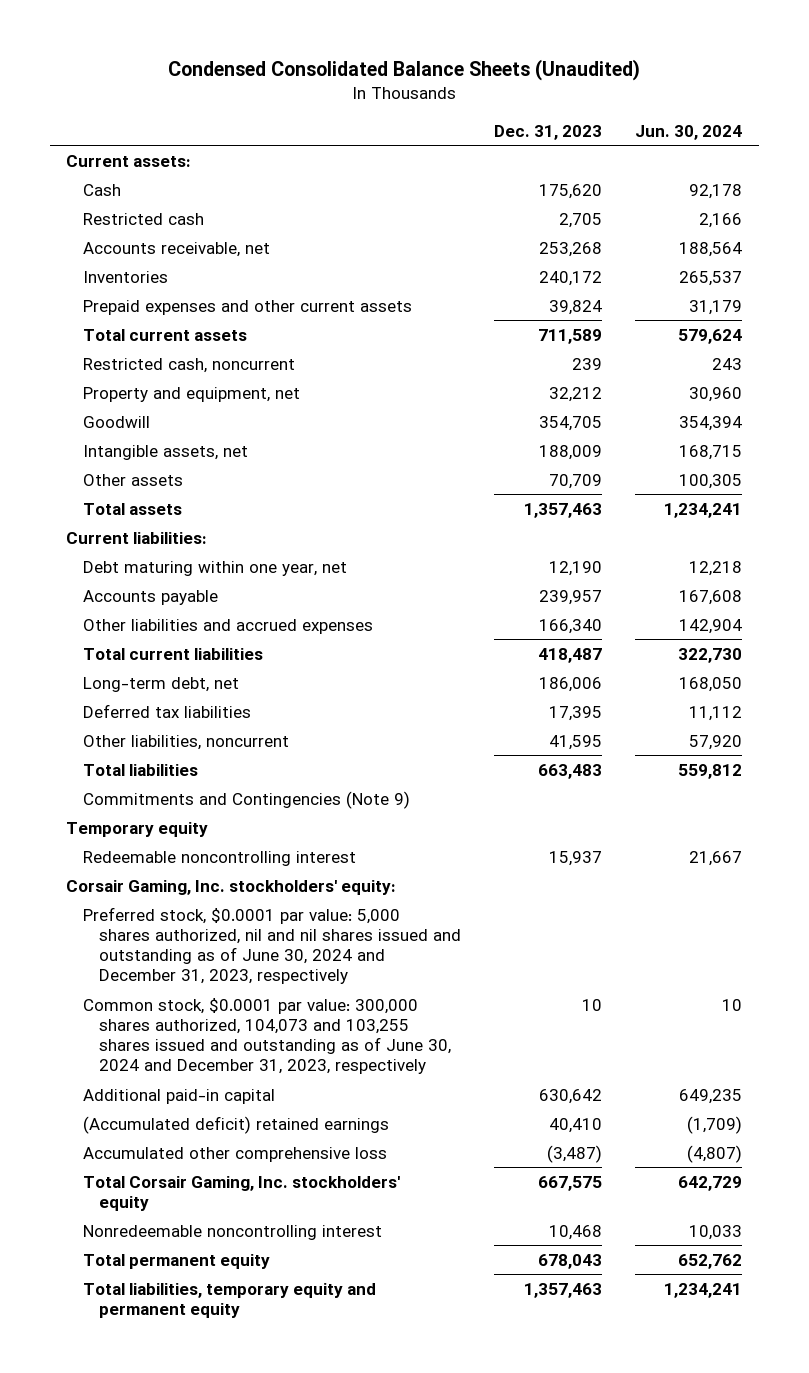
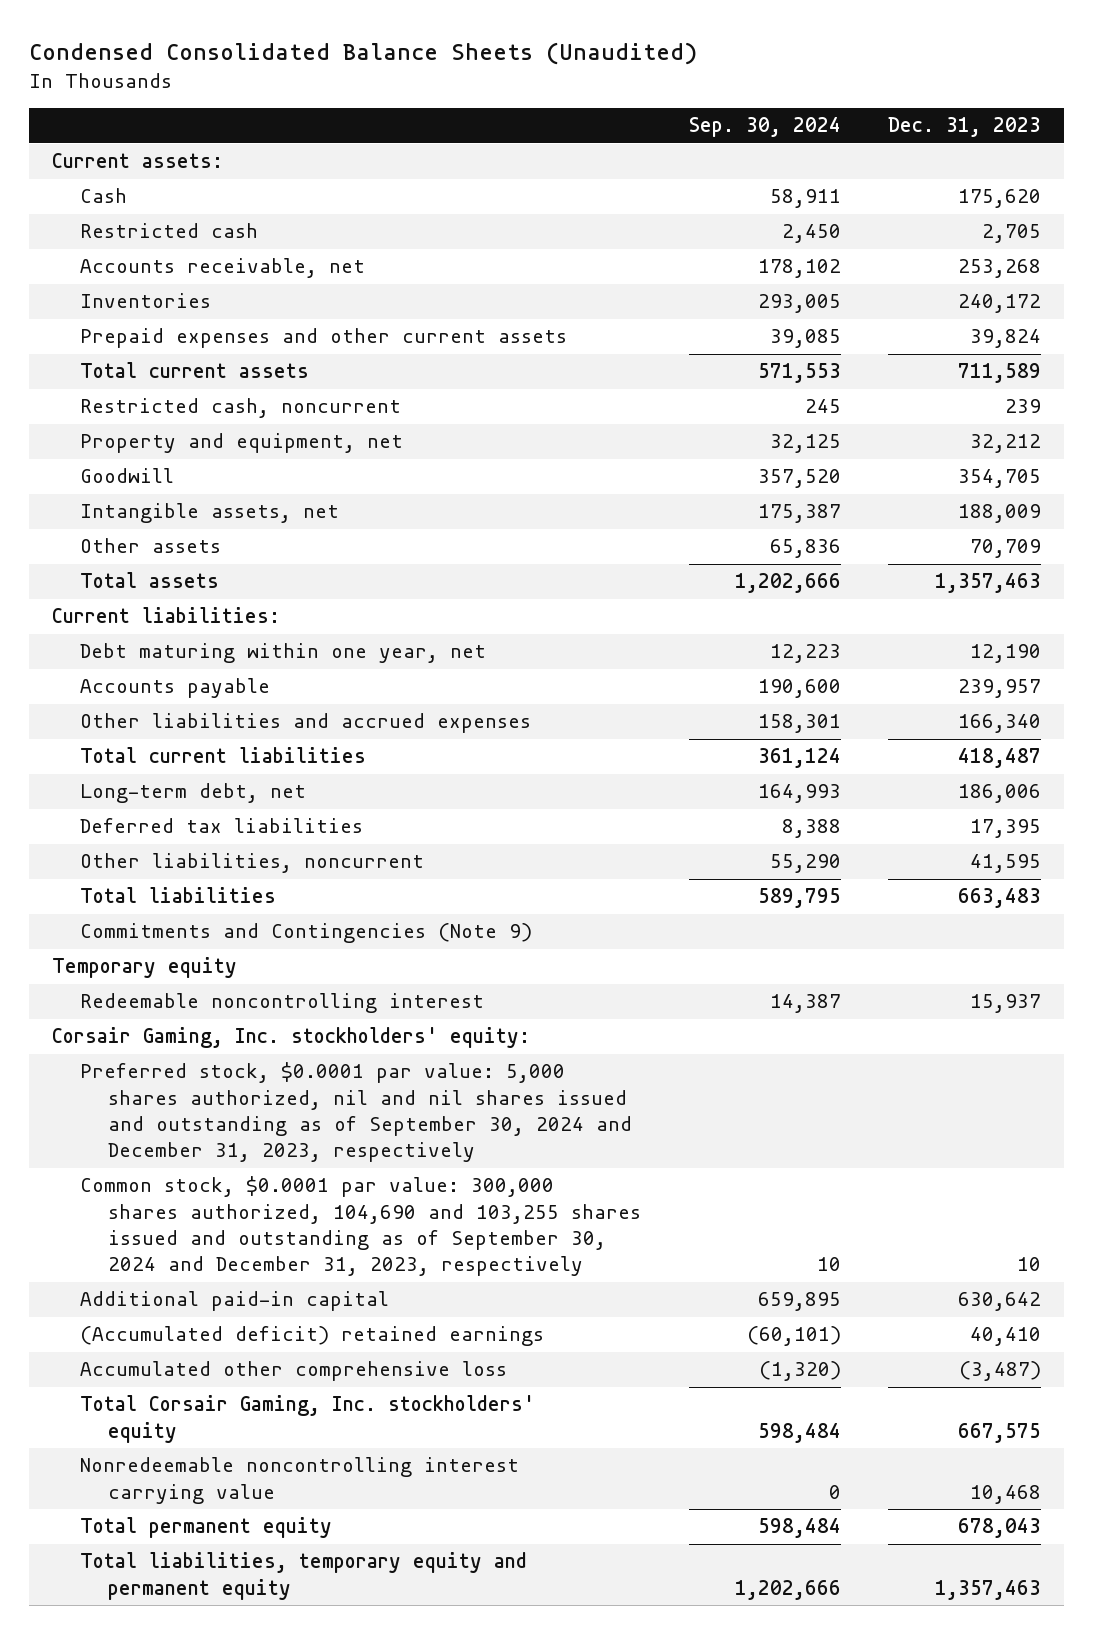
- | Dec. 31, 2023 | Jun. 30, 2024
+ | Sep. 30, 2024 | Dec. 31, 2023
- Preferred stock, $0.0001 par value: 5,000 shares authorized, nil and nil shares issued and outstanding as of June 30, 2024 and December 31, 2023, respectively
- Common stock, $0.0001 par value: 300,000 shares authorized, 104,073 and 103,255 shares issued and outstanding as of June 30, 2024 and December 31, 2023, respectively | 10 | 10
+ Preferred stock, $0.0001 par value: 5,000 shares authorized, nil and nil shares issued and outstanding as of September 30, 2024 and December 31, 2023, respectively
+ Common stock, $0.0001 par value: 300,000 shares authorized, 104,690 and 103,255 shares issued and outstanding as of September 30, 2024 and December 31, 2023, respectively | 10 | 10
- Nonredeemable noncontrolling interest | 10,468 | 10,033
+ Nonredeemable noncontrolling interest carrying value | 0 | 10,468

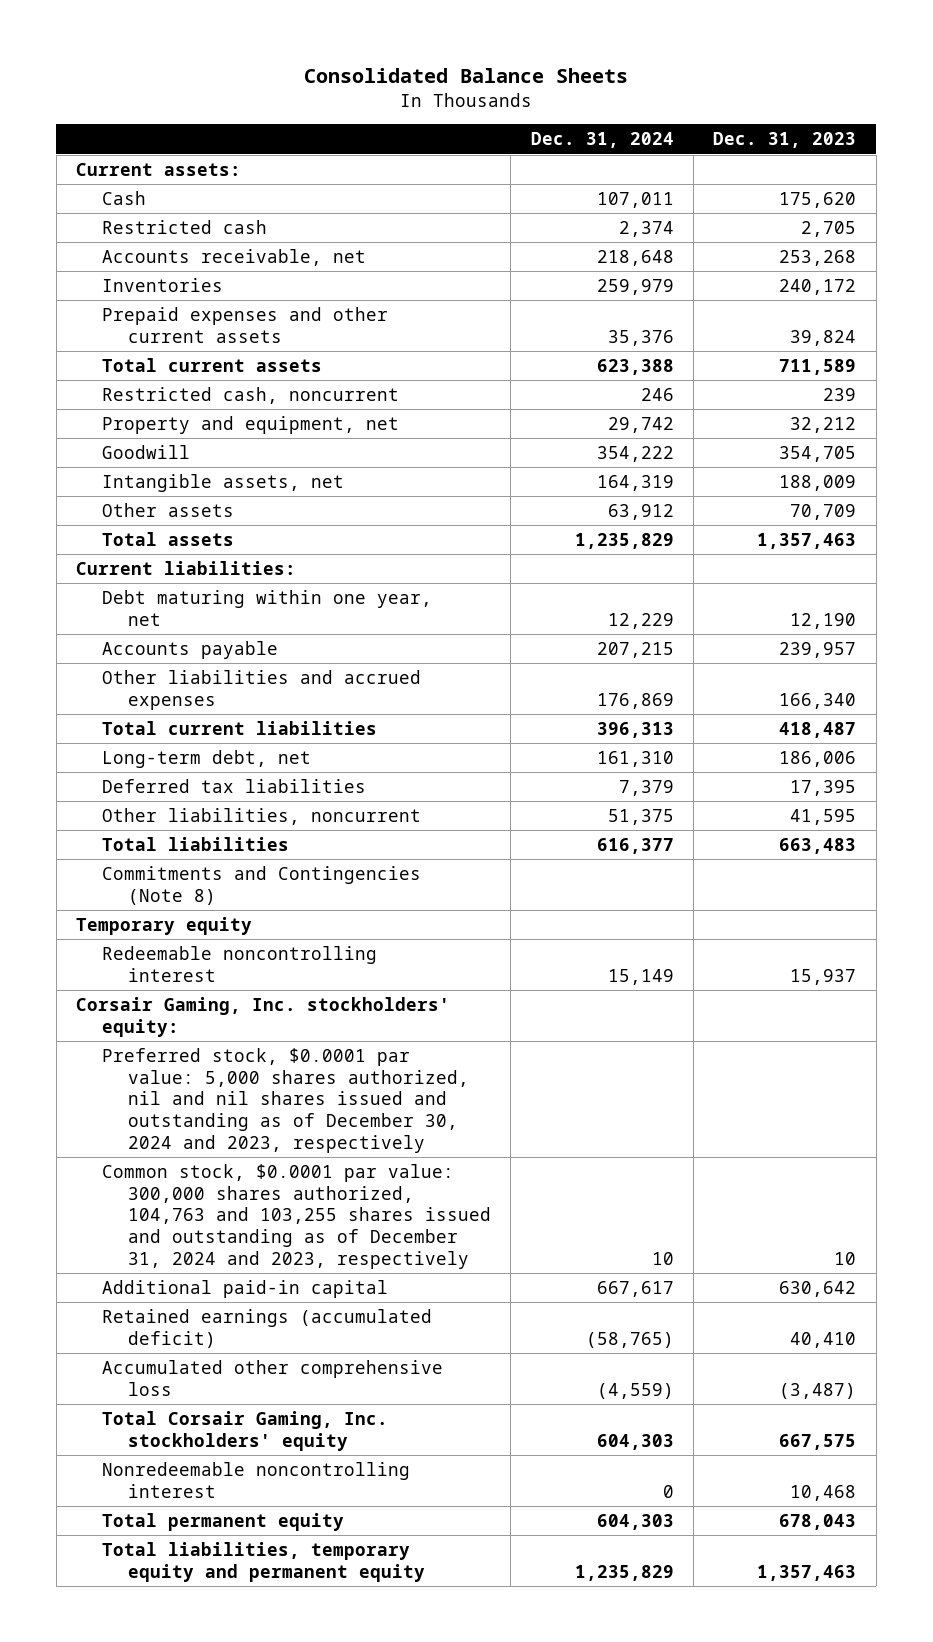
- Condensed Consolidated Balance Sheets (Unaudited)
+ Consolidated Balance Sheets
- | Sep. 30, 2024 | Dec. 31, 2023
+ | Dec. 31, 2024 | Dec. 31, 2023
- Commitments and Contingencies (Note 9)
+ Commitments and Contingencies (Note 8)
- Preferred stock, $0.0001 par value: 5,000 shares authorized, nil and nil shares issued and outstanding as of September 30, 2024 and December 31, 2023, respectively
- Common stock, $0.0001 par value: 300,000 shares authorized, 104,690 and 103,255 shares issued and outstanding as of September 30, 2024 and December 31, 2023, respectively | 10 | 10
+ Preferred stock, $0.0001 par value: 5,000 shares authorized, nil and nil shares issued and outstanding as of December 30, 2024 and 2023, respectively
+ Common stock, $0.0001 par value: 300,000 shares authorized, 104,763 and 103,255 shares issued and outstanding as of December 31, 2024 and 2023, respectively | 10 | 10
- (Accumulated deficit) retained earnings | (60,101) | 40,410
+ Retained earnings (accumulated deficit) | (58,765) | 40,410
- Nonredeemable noncontrolling interest carrying value | 0 | 10,468
+ Nonredeemable noncontrolling interest | 0 | 10,468

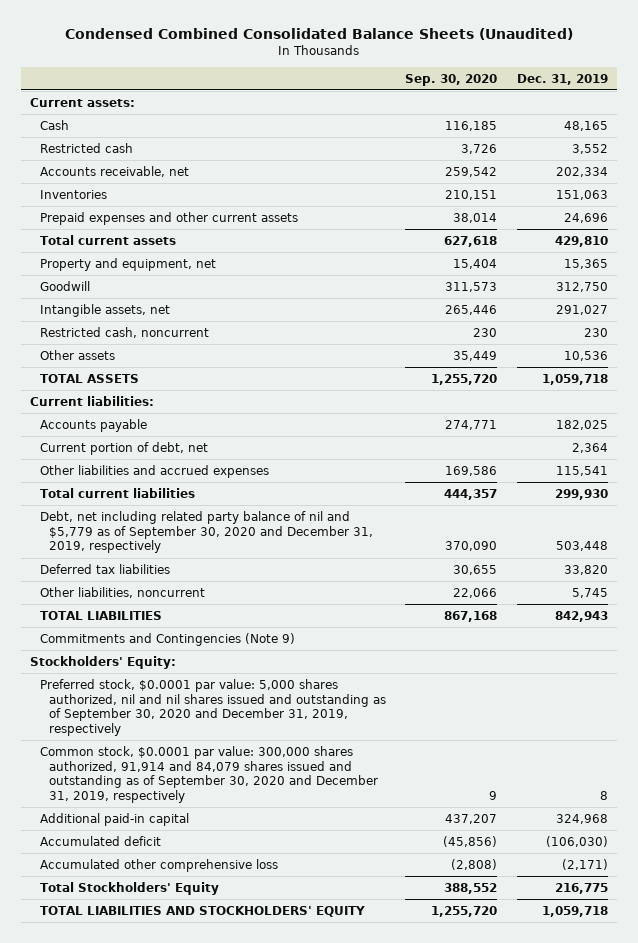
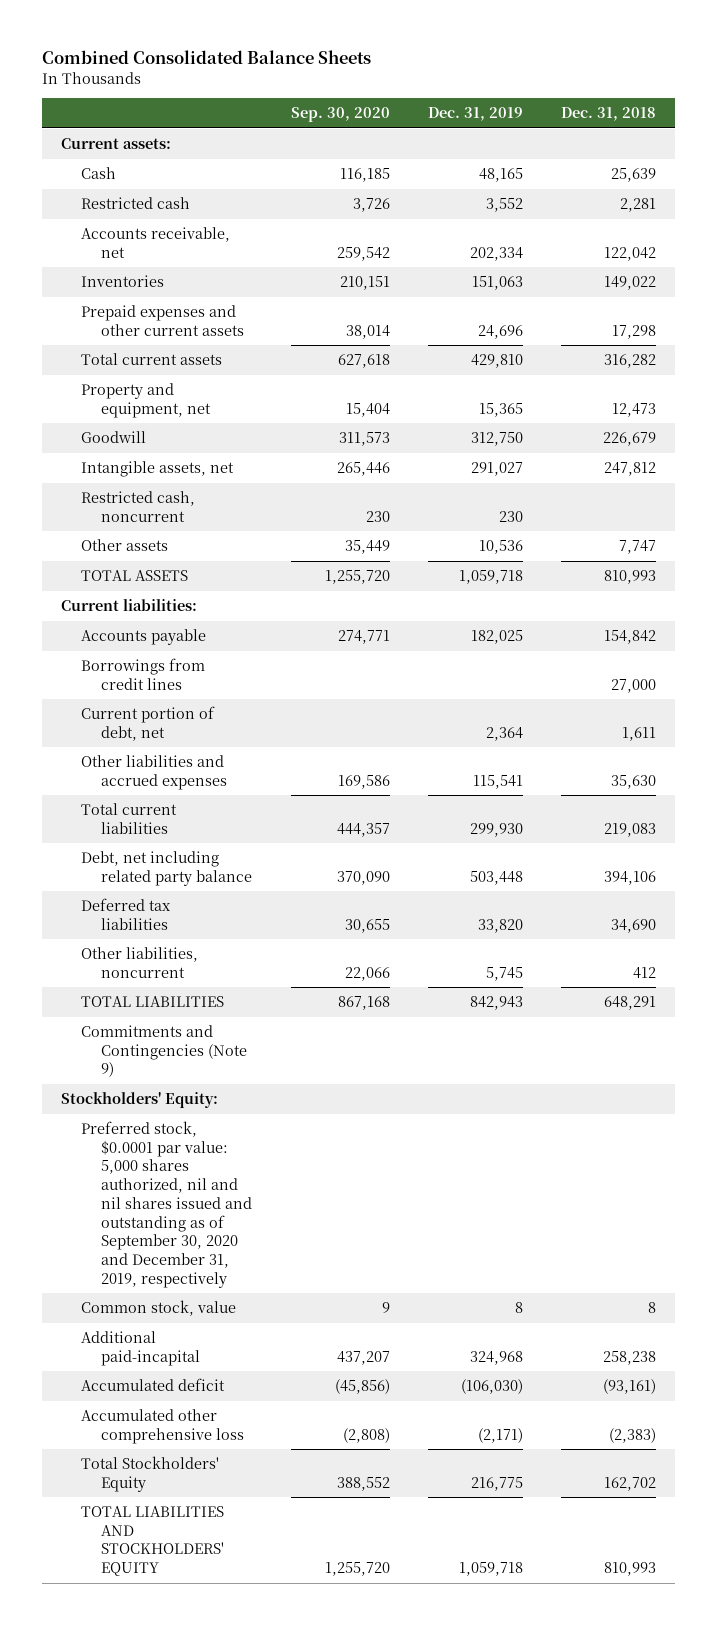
- Condensed Combined Consolidated Balance Sheets (Unaudited)
+ Combined Consolidated Balance Sheets
- | Sep. 30, 2020 | Dec. 31, 2019
+ | Sep. 30, 2020 | Dec. 31, 2019 | Dec. 31, 2018
+ Borrowings from credit lines | | | 27,000
- Debt, net including related party balance of nil and $5,779 as of September 30, 2020 and December 31, 2019, respectively | 370,090 | 503,448
+ Debt, net including related party balance | 370,090 | 503,448 | 394,106
- Common stock, $0.0001 par value: 300,000 shares authorized, 91,914 and 84,079 shares issued and outstanding as of September 30, 2020 and December 31, 2019, respectively | 9 | 8
- Additional paid-in capital | 437,207 | 324,968
+ Common stock, value | 9 | 8 | 8
+ Additional paid-incapital | 437,207 | 324,968 | 258,238

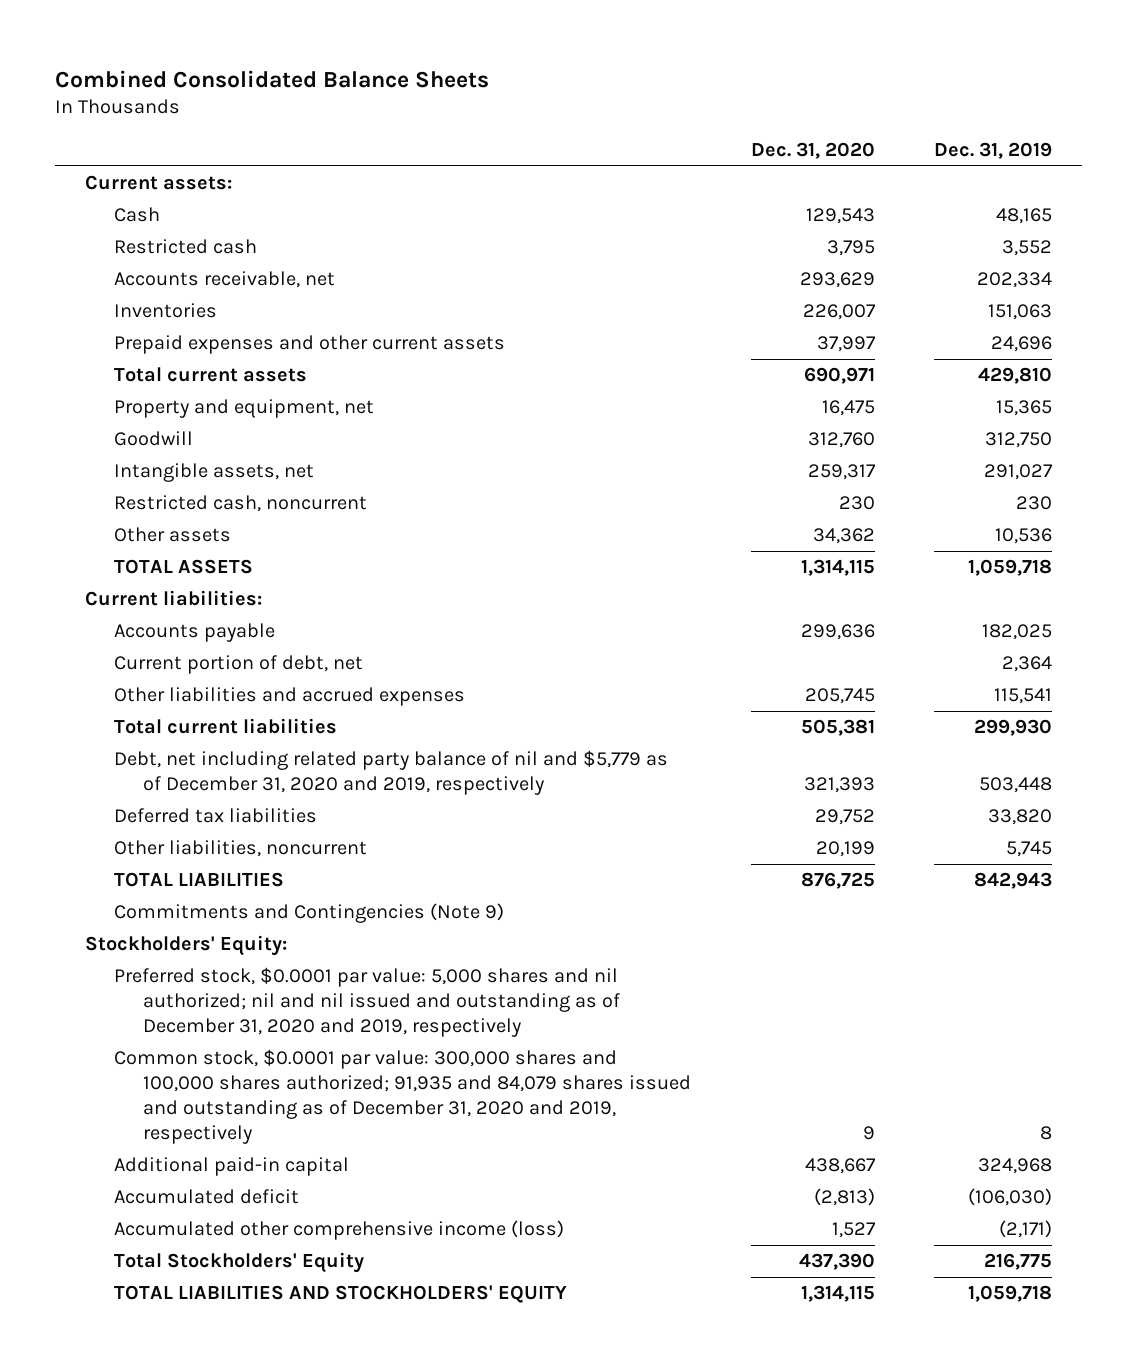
- | Sep. 30, 2020 | Dec. 31, 2019 | Dec. 31, 2018
+ | Dec. 31, 2020 | Dec. 31, 2019
- Borrowings from credit lines | | | 27,000
- Debt, net including related party balance | 370,090 | 503,448 | 394,106
+ Debt, net including related party balance of nil and $5,779 as of December 31, 2020 and 2019, respectively | 321,393 | 503,448
- Preferred stock, $0.0001 par value: 5,000 shares authorized, nil and nil shares issued and outstanding as of September 30, 2020 and December 31, 2019, respectively
- Common stock, value | 9 | 8 | 8
- Additional paid-incapital | 437,207 | 324,968 | 258,238
+ Preferred stock, $0.0001 par value: 5,000 shares and nil authorized; nil and nil issued and outstanding as of December 31, 2020 and 2019, respectively
+ Common stock, $0.0001 par value: 300,000 shares and 100,000 shares authorized; 91,935 and 84,079 shares issued and outstanding as of December 31, 2020 and 2019, respectively | 9 | 8
+ Additional paid-in capital | 438,667 | 324,968
- Accumulated other comprehensive loss | (2,808) | (2,171) | (2,383)
+ Accumulated other comprehensive income (loss) | 1,527 | (2,171)

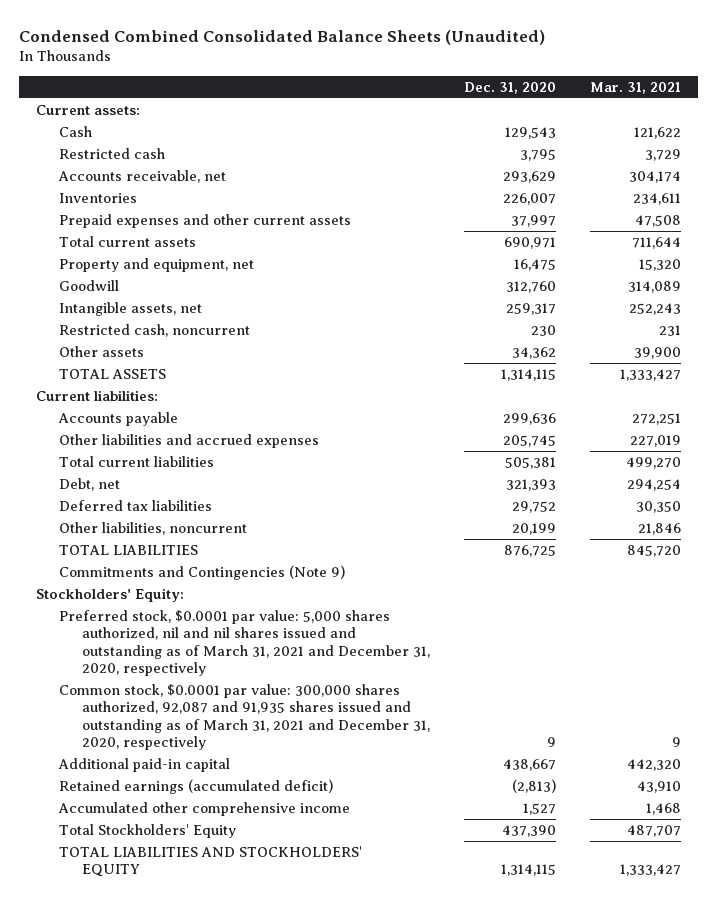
- Combined Consolidated Balance Sheets
+ Condensed Combined Consolidated Balance Sheets (Unaudited)
- | Dec. 31, 2020 | Dec. 31, 2019
+ | Dec. 31, 2020 | Mar. 31, 2021
- Current portion of debt, net | | 2,364
- Debt, net including related party balance of nil and $5,779 as of December 31, 2020 and 2019, respectively | 321,393 | 503,448
+ Debt, net | 321,393 | 294,254
- Preferred stock, $0.0001 par value: 5,000 shares and nil authorized; nil and nil issued and outstanding as of December 31, 2020 and 2019, respectively
- Common stock, $0.0001 par value: 300,000 shares and 100,000 shares authorized; 91,935 and 84,079 shares issued and outstanding as of December 31, 2020 and 2019, respectively | 9 | 8
+ Preferred stock, $0.0001 par value: 5,000 shares authorized, nil and nil shares issued and outstanding as of March 31, 2021 and December 31, 2020, respectively
+ Common stock, $0.0001 par value: 300,000 shares authorized, 92,087 and 91,935 shares issued and outstanding as of March 31, 2021 and December 31, 2020, respectively | 9 | 9
- Accumulated deficit | (2,813) | (106,030)
- Accumulated other comprehensive income (loss) | 1,527 | (2,171)
+ Retained earnings (accumulated deficit) | (2,813) | 43,910
+ Accumulated other comprehensive income | 1,527 | 1,468

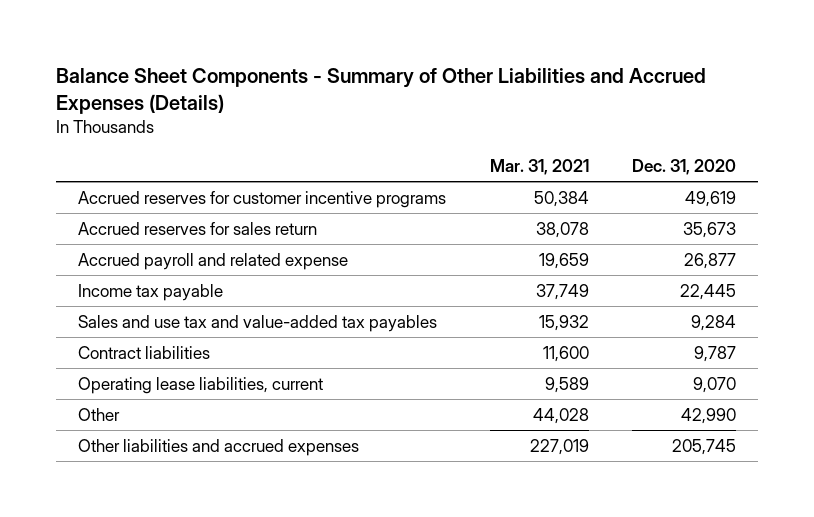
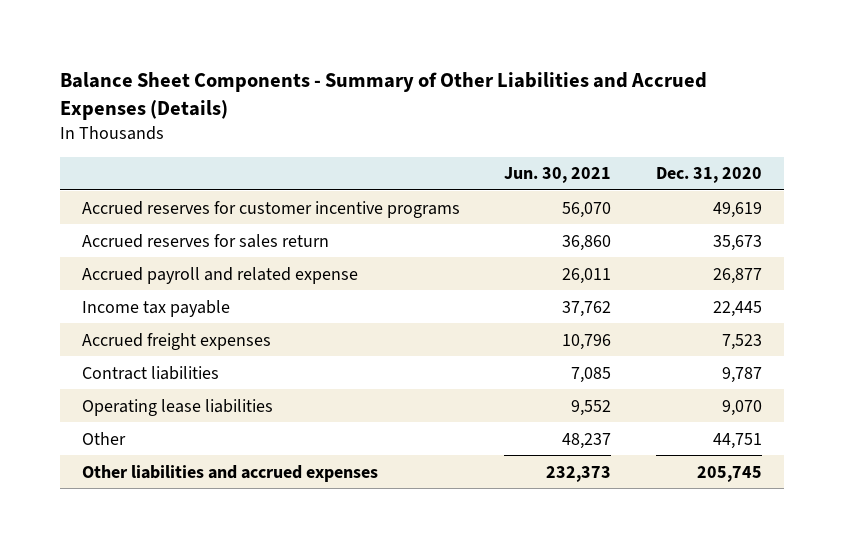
- | Mar. 31, 2021 | Dec. 31, 2020
+ | Jun. 30, 2021 | Dec. 31, 2020
- Sales and use tax and value-added tax payables | 15,932 | 9,284
+ Accrued freight expenses | 10,796 | 7,523
- Operating lease liabilities, current | 9,589 | 9,070
- Other | 44,028 | 42,990
+ Operating lease liabilities | 9,552 | 9,070
+ Other | 48,237 | 44,751

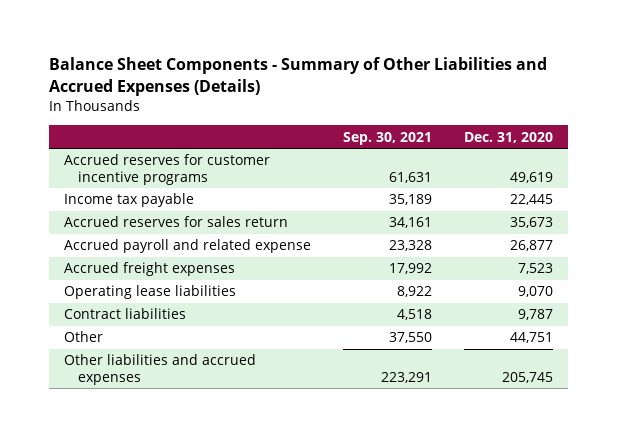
- | Jun. 30, 2021 | Dec. 31, 2020
+ | Sep. 30, 2021 | Dec. 31, 2020
moved up: Income tax payable | 35,189 | 22,445
moved down: Contract liabilities | 4,518 | 9,787

